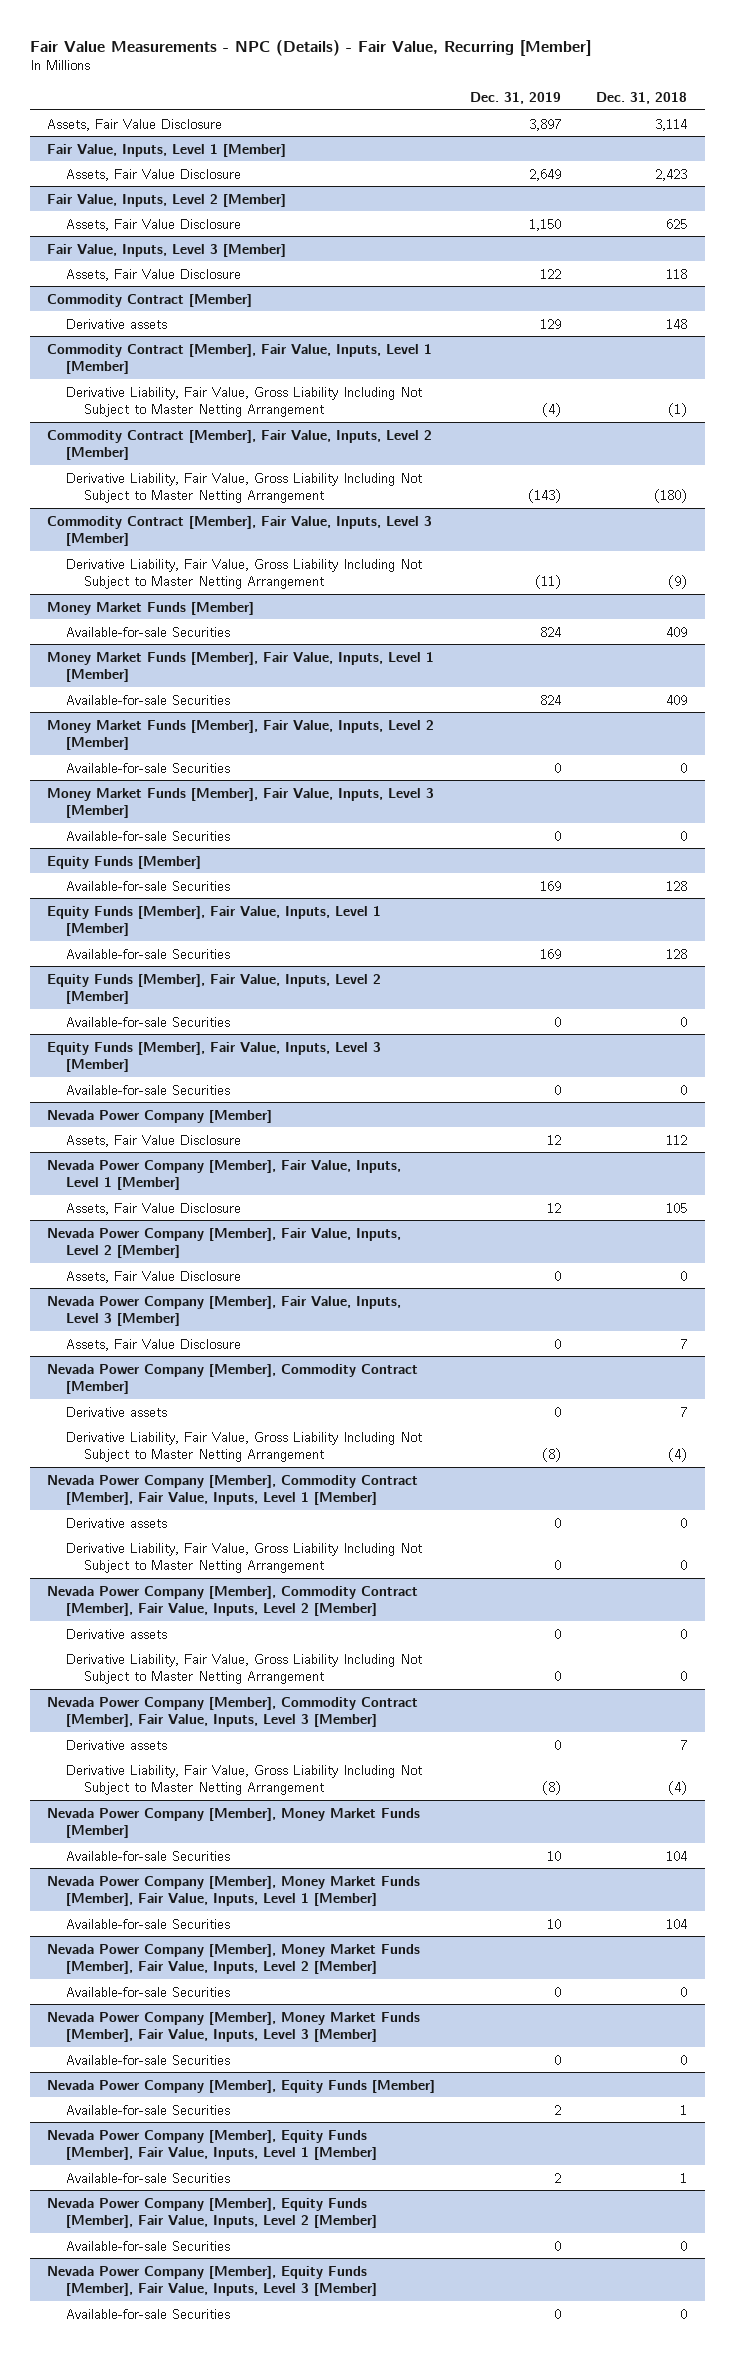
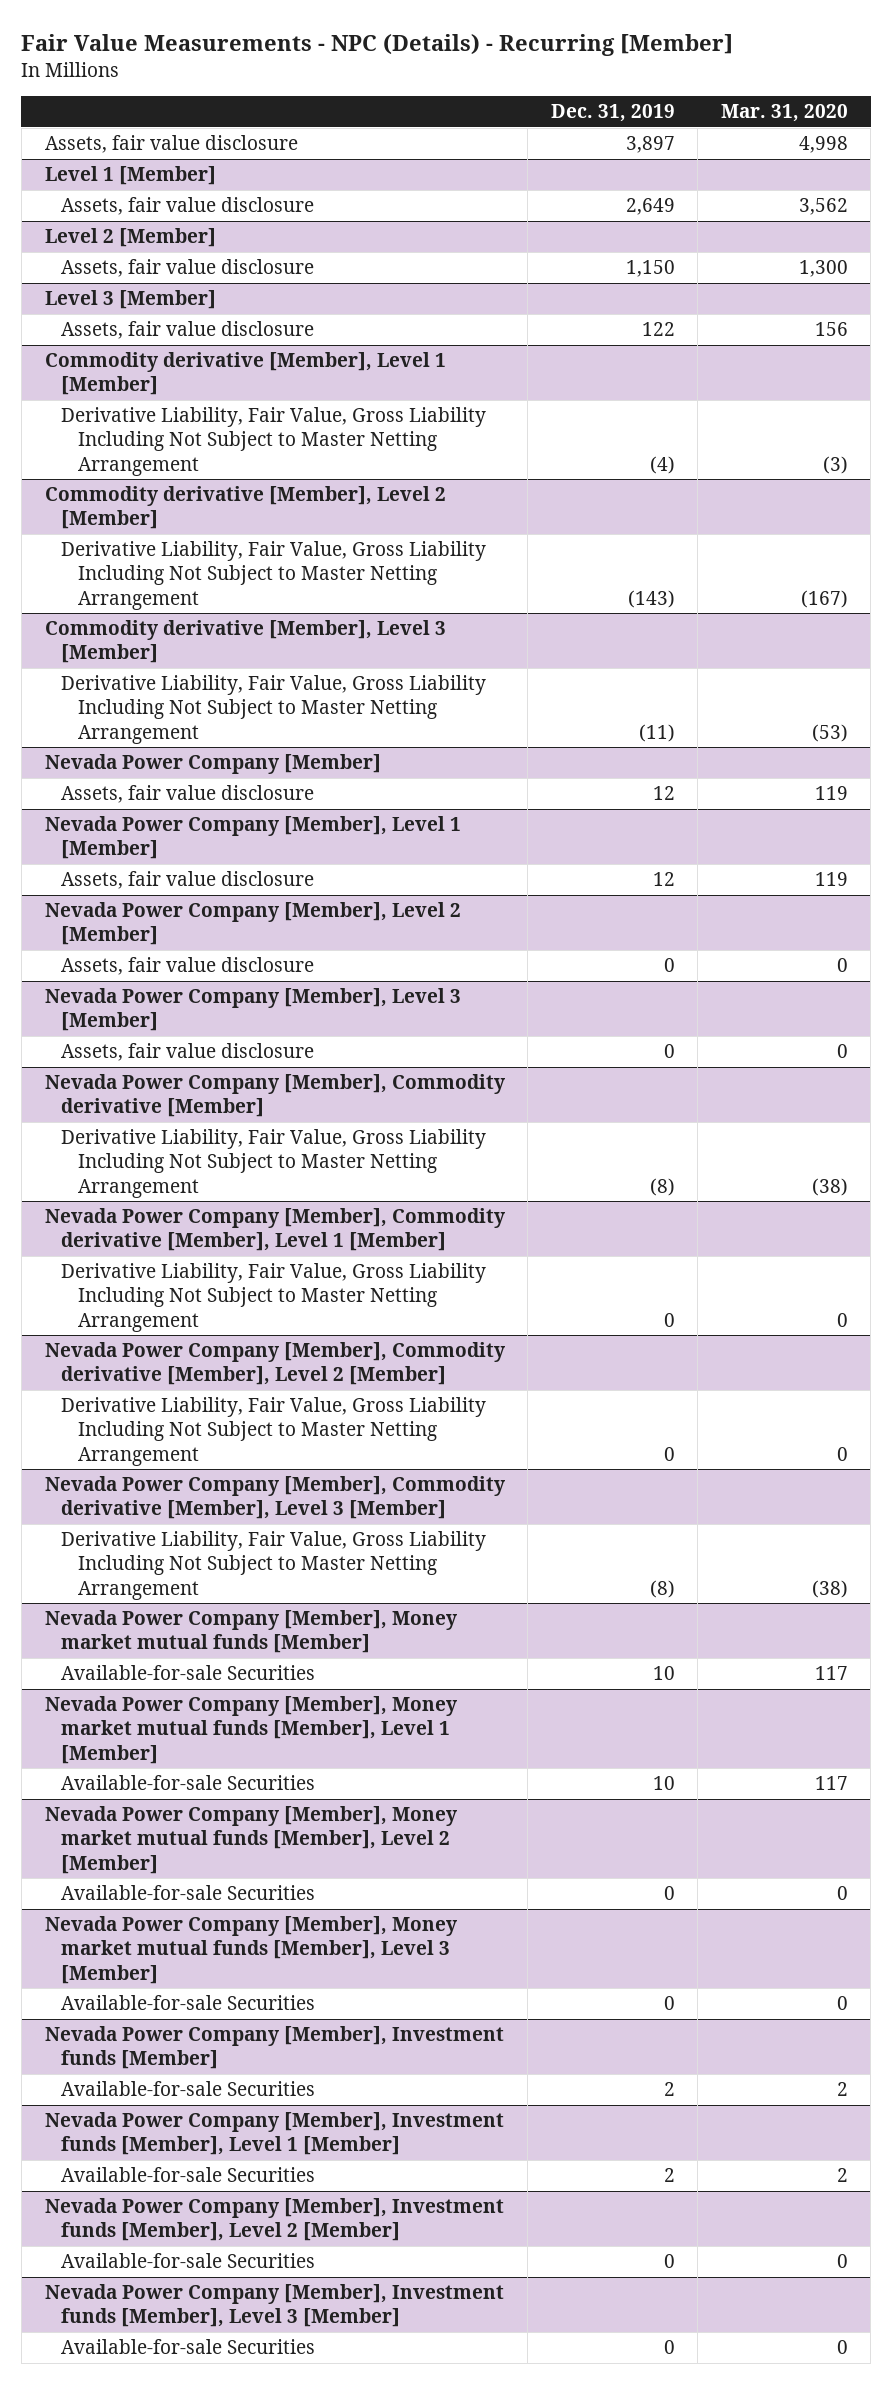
- Fair Value Measurements - NPC (Details) - Fair Value, Recurring [Member]
+ Fair Value Measurements - NPC (Details) - Recurring [Member]
- | Dec. 31, 2019 | Dec. 31, 2018
+ | Dec. 31, 2019 | Mar. 31, 2020
- Assets, Fair Value Disclosure | 3,897 | 3,114
- Fair Value, Inputs, Level 1 [Member]
- Assets, Fair Value Disclosure | 2,649 | 2,423
- Fair Value, Inputs, Level 2 [Member]
- Assets, Fair Value Disclosure | 1,150 | 625
- Fair Value, Inputs, Level 3 [Member]
- Assets, Fair Value Disclosure | 122 | 118
- Commodity Contract [Member]
- Derivative assets | 129 | 148
- Commodity Contract [Member], Fair Value, Inputs, Level 1 [Member]
+ Assets, fair value disclosure | 3,897 | 4,998
+ Level 1 [Member]
+ Assets, fair value disclosure | 2,649 | 3,562
+ Level 2 [Member]
+ Assets, fair value disclosure | 1,150 | 1,300
+ Level 3 [Member]
+ Assets, fair value disclosure | 122 | 156
+ Commodity derivative [Member], Level 1 [Member]
- Commodity Contract [Member], Fair Value, Inputs, Level 2 [Member]
+ Commodity derivative [Member], Level 2 [Member]
- Commodity Contract [Member], Fair Value, Inputs, Level 3 [Member]
+ Commodity derivative [Member], Level 3 [Member]
- Money Market Funds [Member]
- Available-for-sale Securities | 824 | 409
- Money Market Funds [Member], Fair Value, Inputs, Level 1 [Member]
- Available-for-sale Securities | 824 | 409
- Money Market Funds [Member], Fair Value, Inputs, Level 2 [Member]
- Available-for-sale Securities | 0 | 0
- Money Market Funds [Member], Fair Value, Inputs, Level 3 [Member]
- Available-for-sale Securities | 0 | 0
- Equity Funds [Member]
- Available-for-sale Securities | 169 | 128
- Equity Funds [Member], Fair Value, Inputs, Level 1 [Member]
- Available-for-sale Securities | 169 | 128
- Equity Funds [Member], Fair Value, Inputs, Level 2 [Member]
- Available-for-sale Securities | 0 | 0
- Equity Funds [Member], Fair Value, Inputs, Level 3 [Member]
- Available-for-sale Securities | 0 | 0
@ Nevada Power Company [Member]
- Assets, Fair Value Disclosure | 12 | 112
- Nevada Power Company [Member], Fair Value, Inputs, Level 1 [Member]
- Assets, Fair Value Disclosure | 12 | 105
- Nevada Power Company [Member], Fair Value, Inputs, Level 2 [Member]
- Assets, Fair Value Disclosure | 0 | 0
- Nevada Power Company [Member], Fair Value, Inputs, Level 3 [Member]
- Assets, Fair Value Disclosure | 0 | 7
- Nevada Power Company [Member], Commodity Contract [Member]
- Derivative assets | 0 | 7
@ Nevada Power Company [Member]
+ Assets, fair value disclosure | 12 | 119
+ Nevada Power Company [Member], Level 1 [Member]
+ Assets, fair value disclosure | 12 | 119
+ Nevada Power Company [Member], Level 2 [Member]
+ Assets, fair value disclosure | 0 | 0
+ Nevada Power Company [Member], Level 3 [Member]
+ Assets, fair value disclosure | 0 | 0
+ Nevada Power Company [Member], Commodity derivative [Member]
- Nevada Power Company [Member], Commodity Contract [Member], Fair Value, Inputs, Level 1 [Member]
- Derivative assets | 0 | 0
+ Nevada Power Company [Member], Commodity derivative [Member], Level 1 [Member]
- Nevada Power Company [Member], Commodity Contract [Member], Fair Value, Inputs, Level 2 [Member]
- Derivative assets | 0 | 0
+ Nevada Power Company [Member], Commodity derivative [Member], Level 2 [Member]
- Nevada Power Company [Member], Commodity Contract [Member], Fair Value, Inputs, Level 3 [Member]
- Derivative assets | 0 | 7
+ Nevada Power Company [Member], Commodity derivative [Member], Level 3 [Member]
- Nevada Power Company [Member], Money Market Funds [Member]
+ Nevada Power Company [Member], Money market mutual funds [Member]
- Nevada Power Company [Member], Money Market Funds [Member], Fair Value, Inputs, Level 1 [Member]
+ Nevada Power Company [Member], Money market mutual funds [Member], Level 1 [Member]
- Nevada Power Company [Member], Money Market Funds [Member], Fair Value, Inputs, Level 2 [Member]
+ Nevada Power Company [Member], Money market mutual funds [Member], Level 2 [Member]
- Nevada Power Company [Member], Money Market Funds [Member], Fair Value, Inputs, Level 3 [Member]
+ Nevada Power Company [Member], Money market mutual funds [Member], Level 3 [Member]
- Nevada Power Company [Member], Equity Funds [Member]
+ Nevada Power Company [Member], Investment funds [Member]
- Nevada Power Company [Member], Equity Funds [Member], Fair Value, Inputs, Level 1 [Member]
+ Nevada Power Company [Member], Investment funds [Member], Level 1 [Member]
- Nevada Power Company [Member], Equity Funds [Member], Fair Value, Inputs, Level 2 [Member]
+ Nevada Power Company [Member], Investment funds [Member], Level 2 [Member]
- Nevada Power Company [Member], Equity Funds [Member], Fair Value, Inputs, Level 3 [Member]
+ Nevada Power Company [Member], Investment funds [Member], Level 3 [Member]

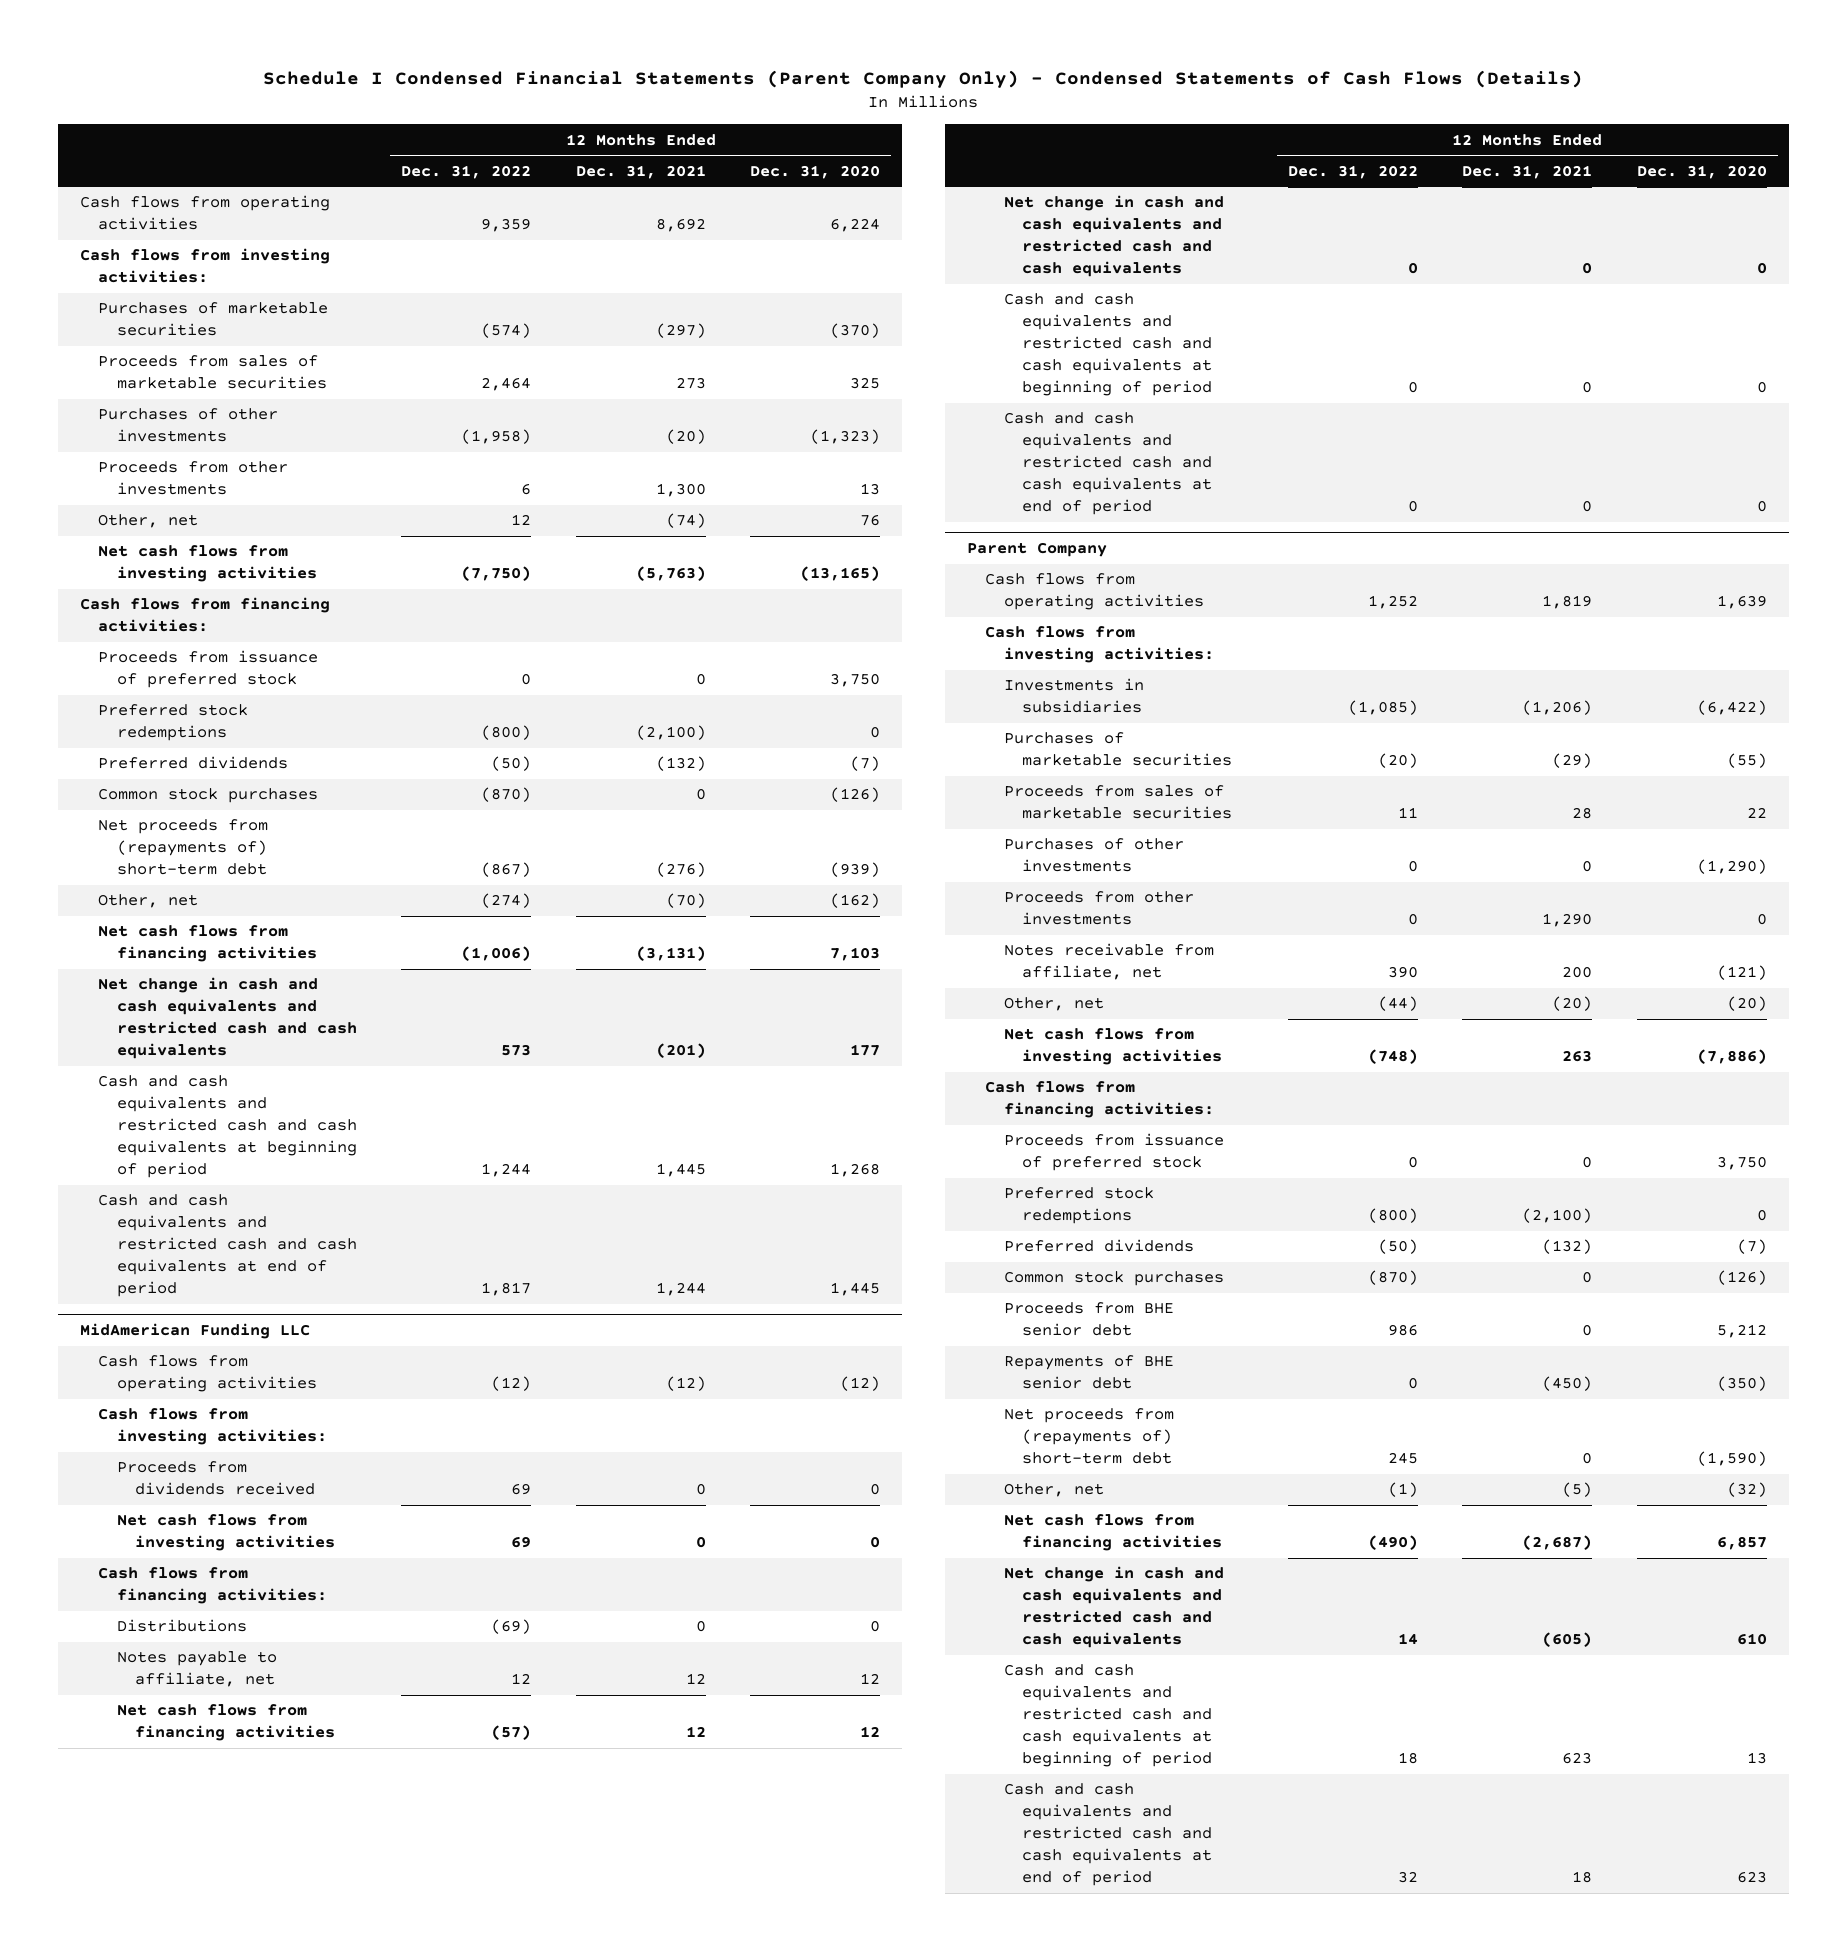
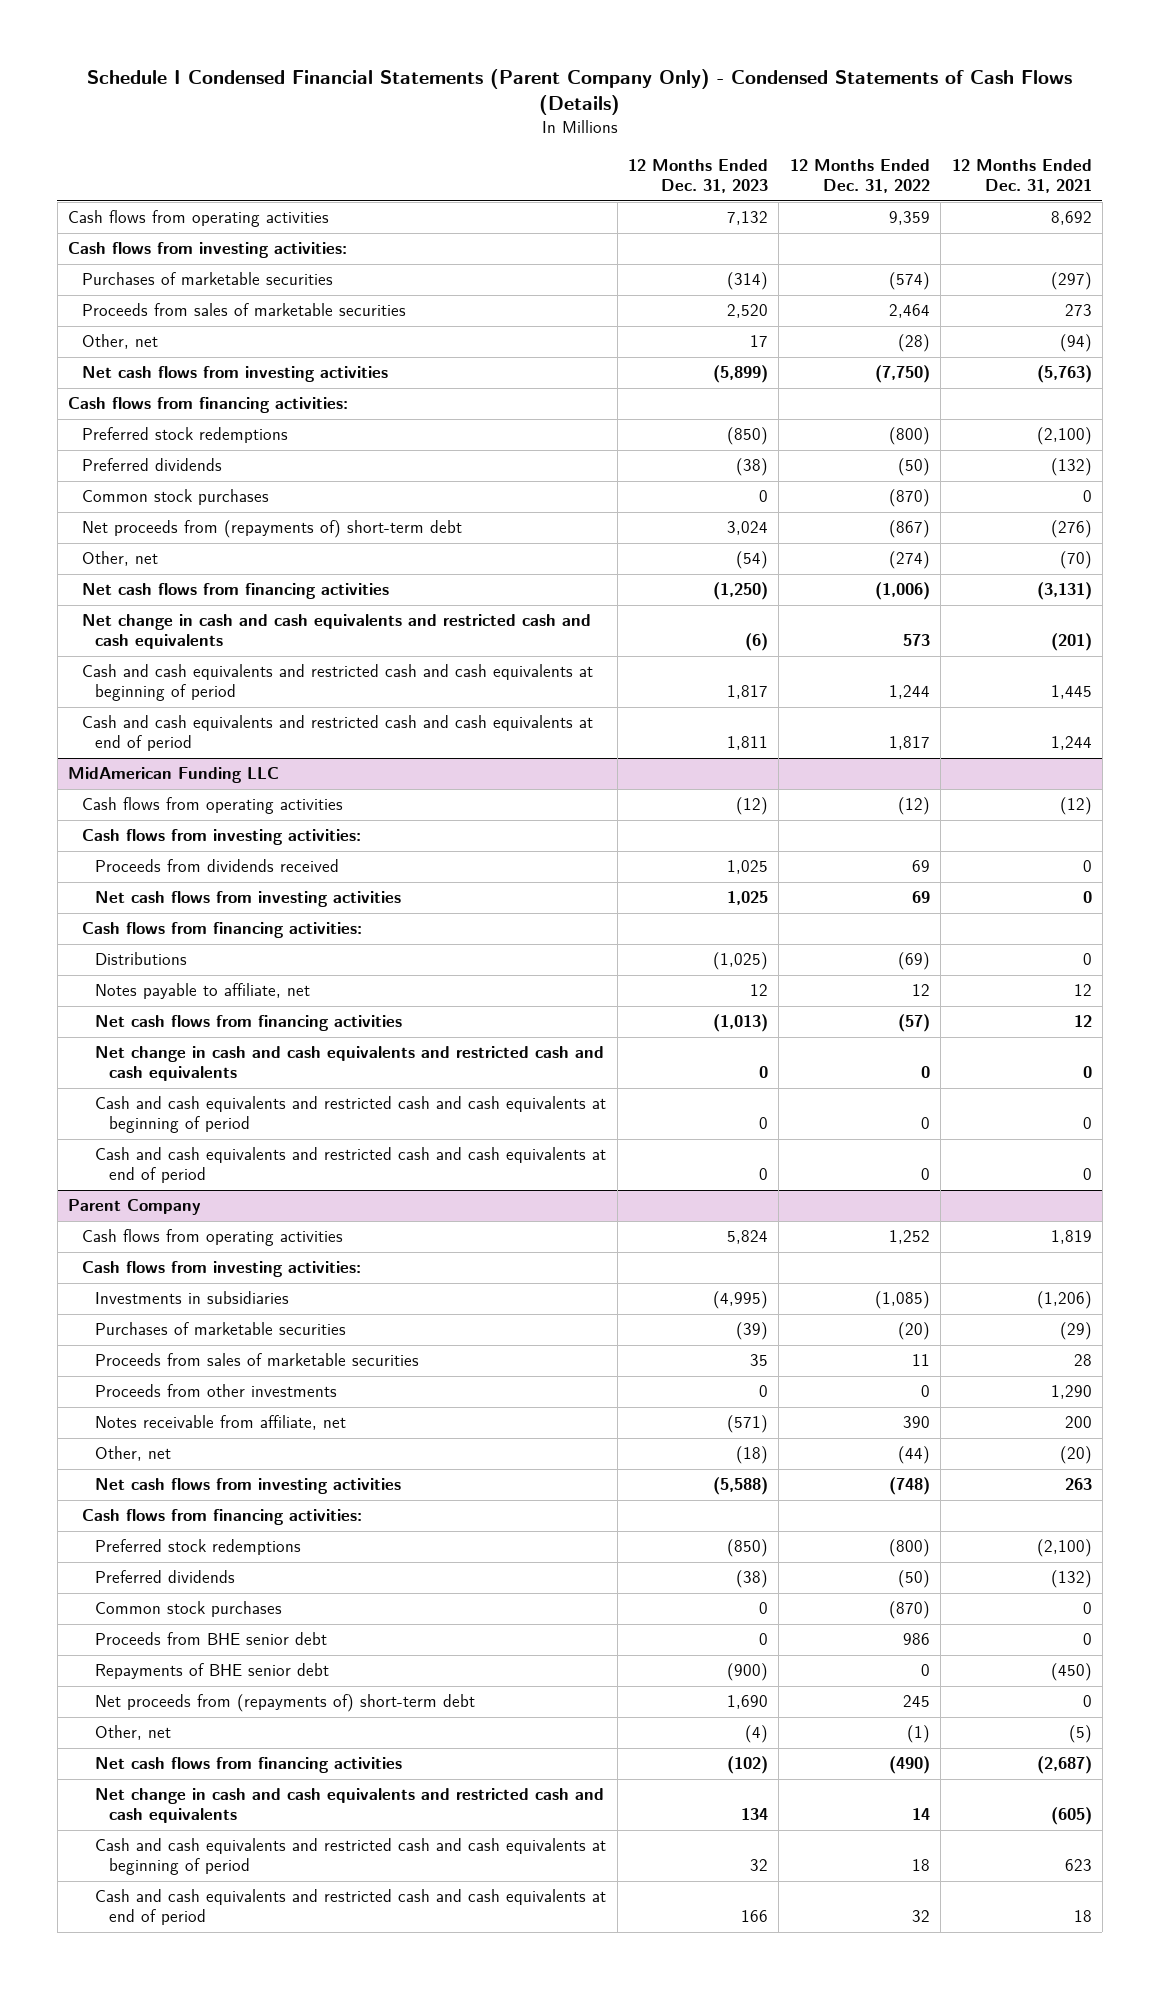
- | 12 Months Ended Dec. 31, 2022 | 12 Months Ended Dec. 31, 2021 | 12 Months Ended Dec. 31, 2020
+ | 12 Months Ended Dec. 31, 2023 | 12 Months Ended Dec. 31, 2022 | 12 Months Ended Dec. 31, 2021
- Purchases of other investments | (1,958) | (20) | (1,323)
- Proceeds from other investments | 6 | 1,300 | 13
- Other, net | 12 | (74) | 76
+ Other, net | 17 | (28) | (94)
- Proceeds from issuance of preferred stock | 0 | 0 | 3,750
@ Parent Company
- Purchases of other investments | 0 | 0 | (1,290)
- Proceeds from issuance of preferred stock | 0 | 0 | 3,750

